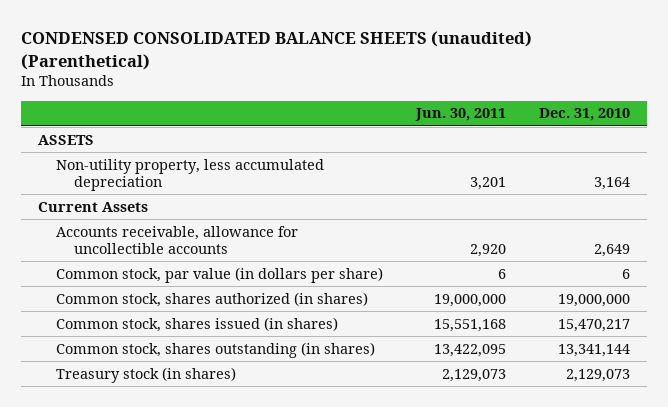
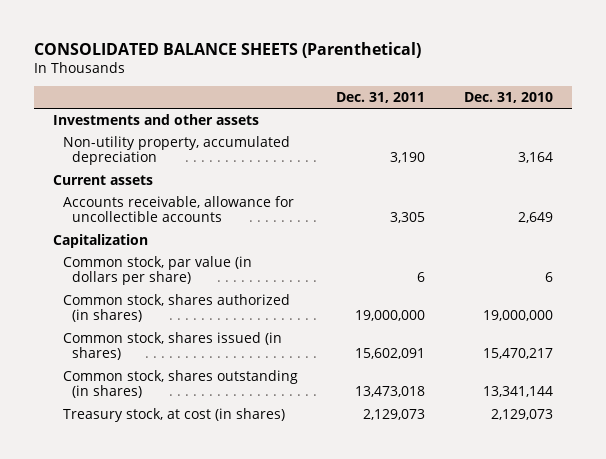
- CONDENSED CONSOLIDATED BALANCE SHEETS (unaudited) (Parenthetical)
+ CONSOLIDATED BALANCE SHEETS (Parenthetical)
- | Jun. 30, 2011 | Dec. 31, 2010
+ | Dec. 31, 2011 | Dec. 31, 2010
- ASSETS
- Non-utility property, less accumulated depreciation | 3,201 | 3,164
- Current Assets
+ Investments and other assets
+ Non-utility property, accumulated depreciation | 3,190 | 3,164
+ Current assets
+ Capitalization
- Treasury stock (in shares) | 2,129,073 | 2,129,073
+ Treasury stock, at cost (in shares) | 2,129,073 | 2,129,073

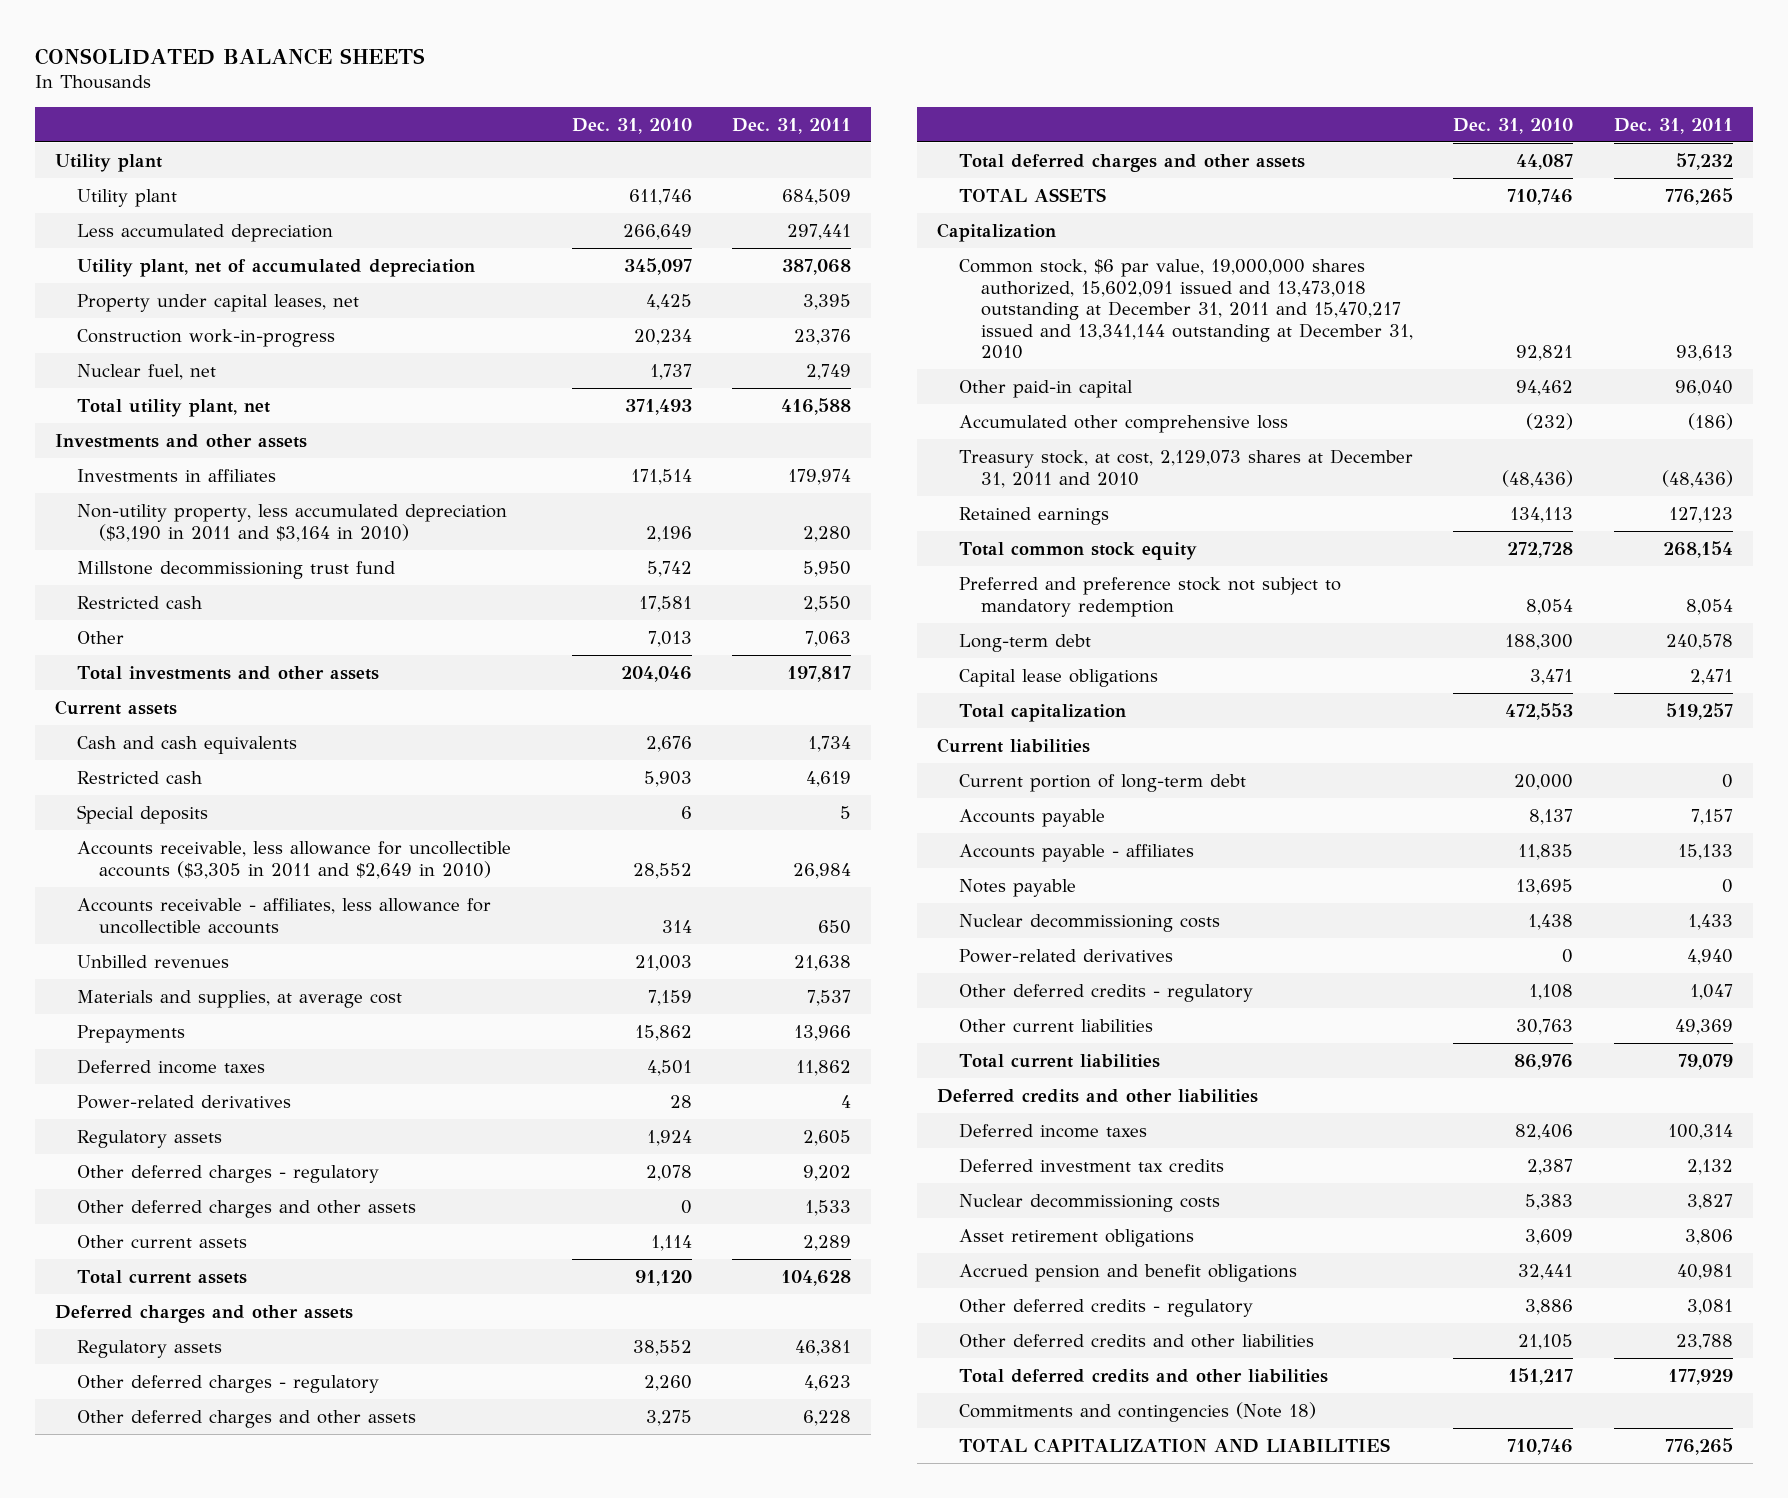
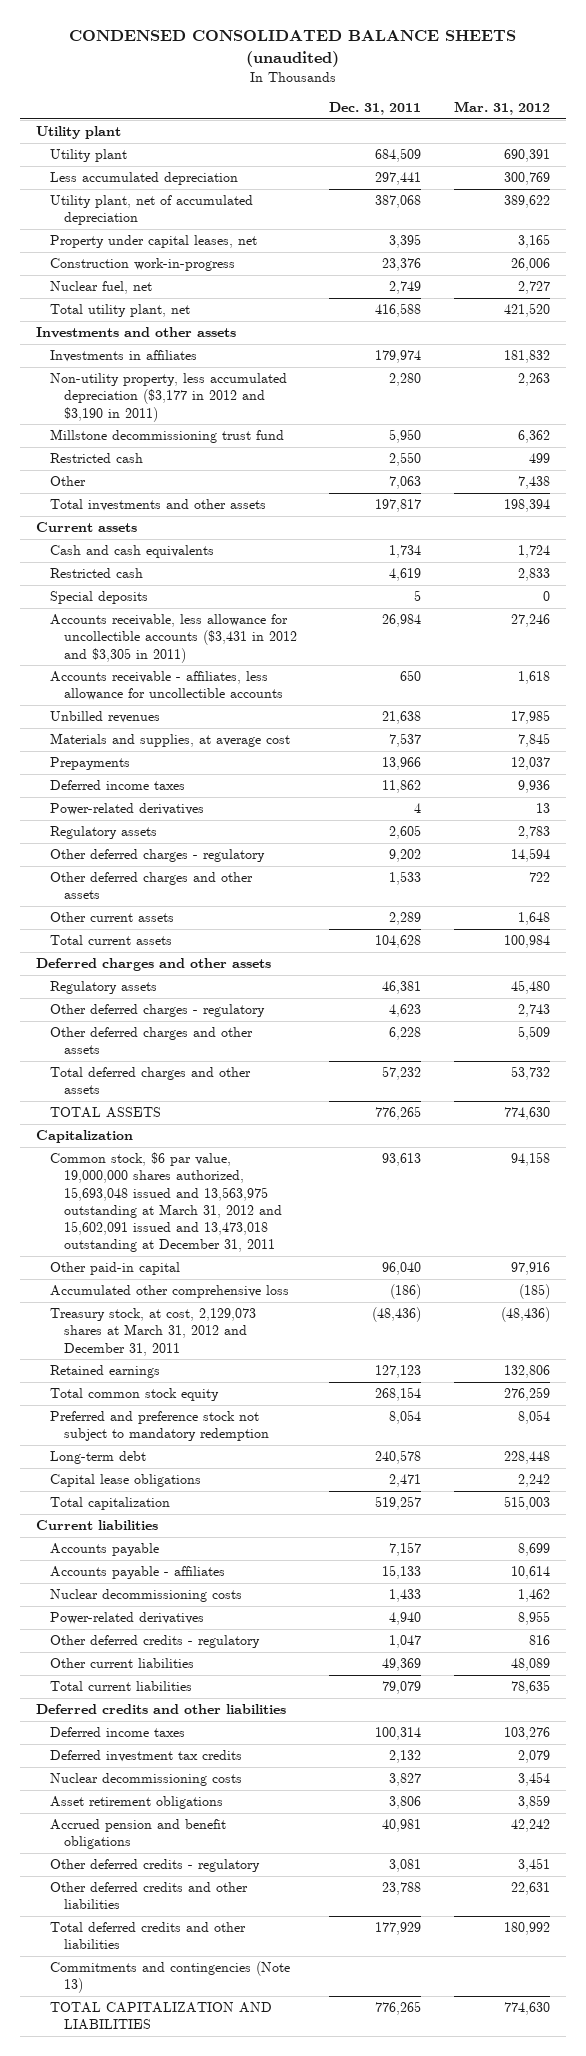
- CONSOLIDATED BALANCE SHEETS
+ CONDENSED CONSOLIDATED BALANCE SHEETS (unaudited)
- | Dec. 31, 2010 | Dec. 31, 2011
+ | Dec. 31, 2011 | Mar. 31, 2012
- Non-utility property, less accumulated depreciation ($3,190 in 2011 and $3,164 in 2010) | 2,196 | 2,280
+ Non-utility property, less accumulated depreciation ($3,177 in 2012 and $3,190 in 2011) | 2,280 | 2,263
- Accounts receivable, less allowance for uncollectible accounts ($3,305 in 2011 and $2,649 in 2010) | 28,552 | 26,984
+ Accounts receivable, less allowance for uncollectible accounts ($3,431 in 2012 and $3,305 in 2011) | 26,984 | 27,246
- Common stock, $6 par value, 19,000,000 shares authorized, 15,602,091 issued and 13,473,018 outstanding at December 31, 2011 and 15,470,217 issued and 13,341,144 outstanding at December 31, 2010 | 92,821 | 93,613
+ Common stock, $6 par value, 19,000,000 shares authorized, 15,693,048 issued and 13,563,975 outstanding at March 31, 2012 and 15,602,091 issued and 13,473,018 outstanding at December 31, 2011 | 93,613 | 94,158
- Treasury stock, at cost, 2,129,073 shares at December 31, 2011 and 2010 | (48,436) | (48,436)
+ Treasury stock, at cost, 2,129,073 shares at March 31, 2012 and December 31, 2011 | (48,436) | (48,436)
- Current portion of long-term debt | 20,000 | 0
- Notes payable | 13,695 | 0
- Commitments and contingencies (Note 18)
+ Commitments and contingencies (Note 13)

